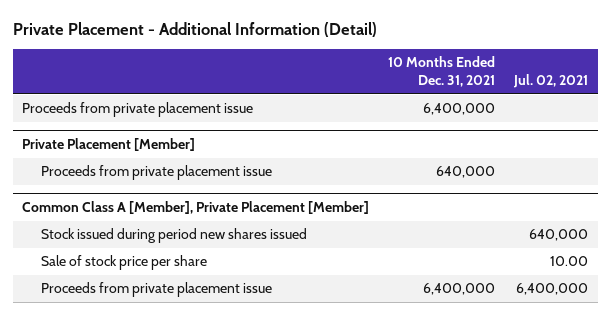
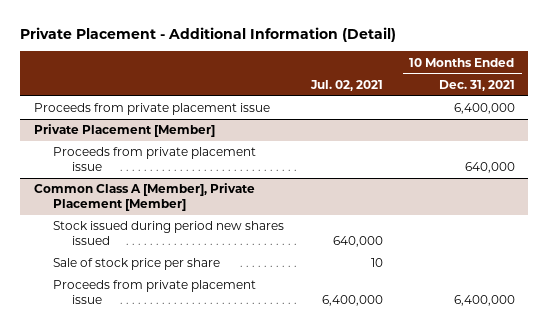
- | 10 Months Ended Dec. 31, 2021 | Jul. 02, 2021
+ | Jul. 02, 2021 | 10 Months Ended Dec. 31, 2021
@ Common Class A [Member], Private Placement [Member]
- Sale of stock price per share | | 10.00
+ Sale of stock price per share | 10 |

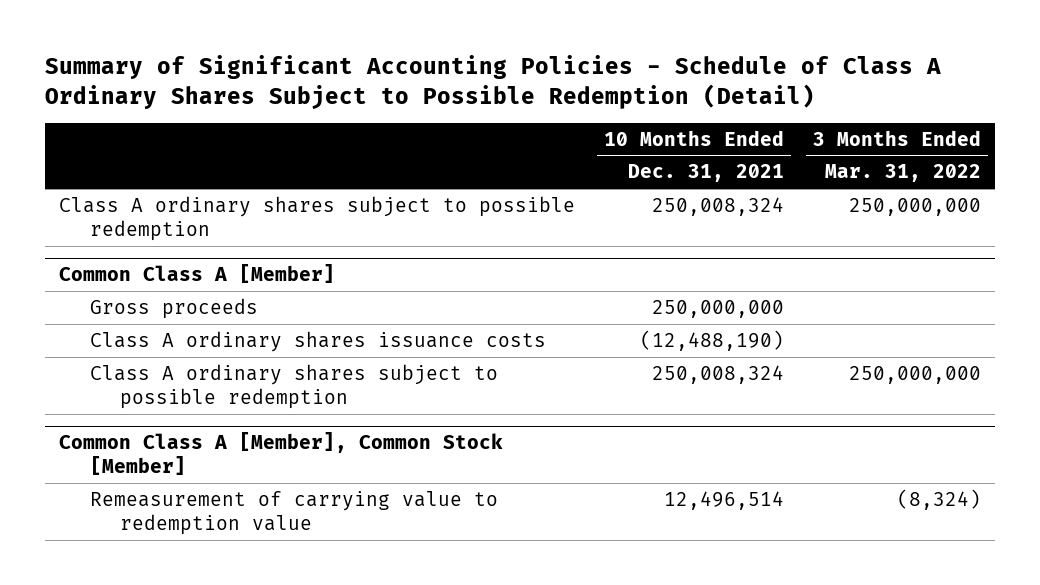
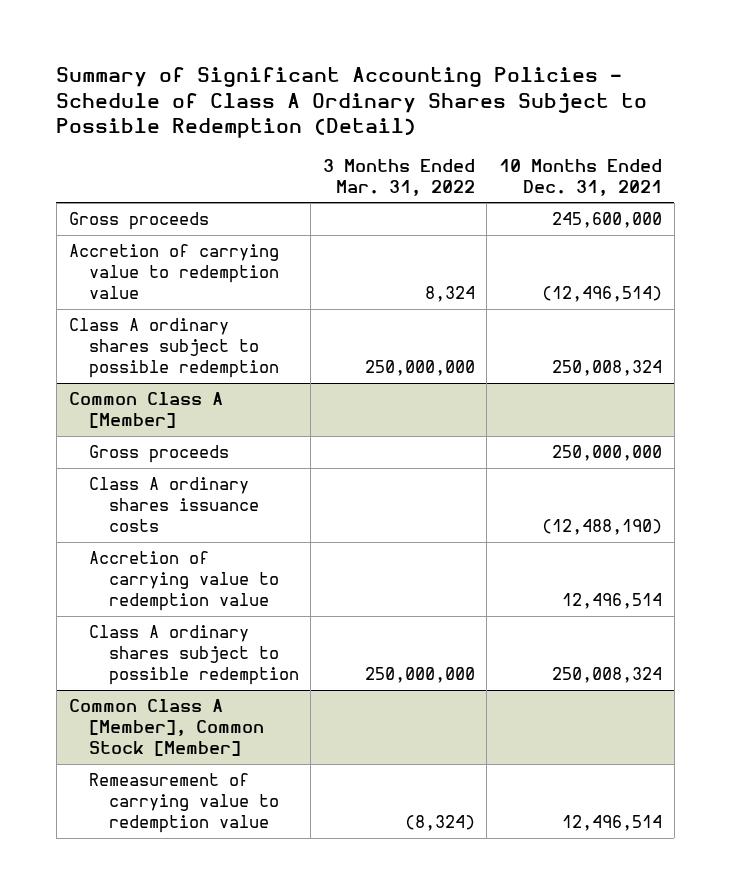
- | 10 Months Ended Dec. 31, 2021 | 3 Months Ended Mar. 31, 2022
+ | 3 Months Ended Mar. 31, 2022 | 10 Months Ended Dec. 31, 2021
+ Gross proceeds | | 245,600,000
+ Accretion of carrying value to redemption value | 8,324 | (12,496,514)
@ Common Class A [Member]
+ Accretion of carrying value to redemption value | | 12,496,514

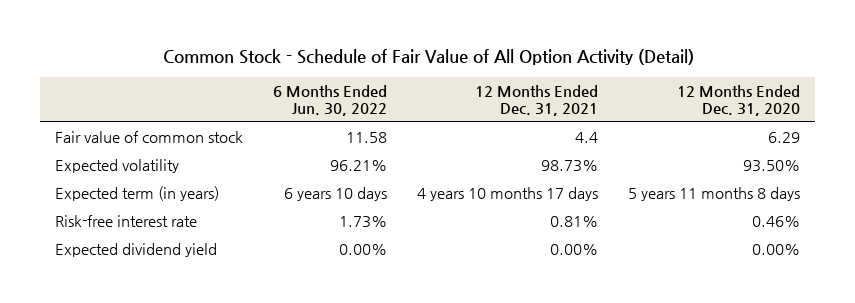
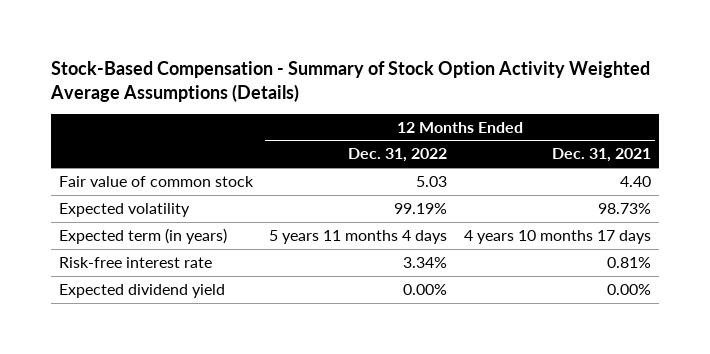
- Common Stock - Schedule of Fair Value of All Option Activity (Detail)
+ Stock-Based Compensation - Summary of Stock Option Activity Weighted Average Assumptions (Details)
- | 6 Months Ended Jun. 30, 2022 | 12 Months Ended Dec. 31, 2021 | 12 Months Ended Dec. 31, 2020
+ | 12 Months Ended Dec. 31, 2022 | 12 Months Ended Dec. 31, 2021
- Fair value of common stock | 11.58 | 4.4 | 6.29
+ Fair value of common stock | 5.03 | 4.40

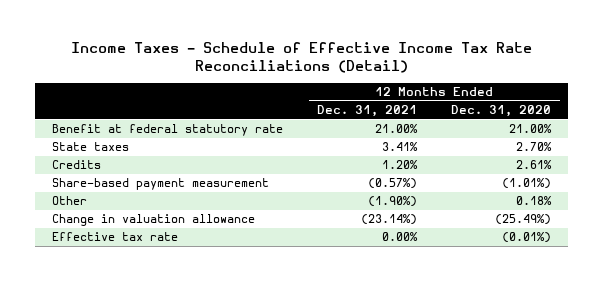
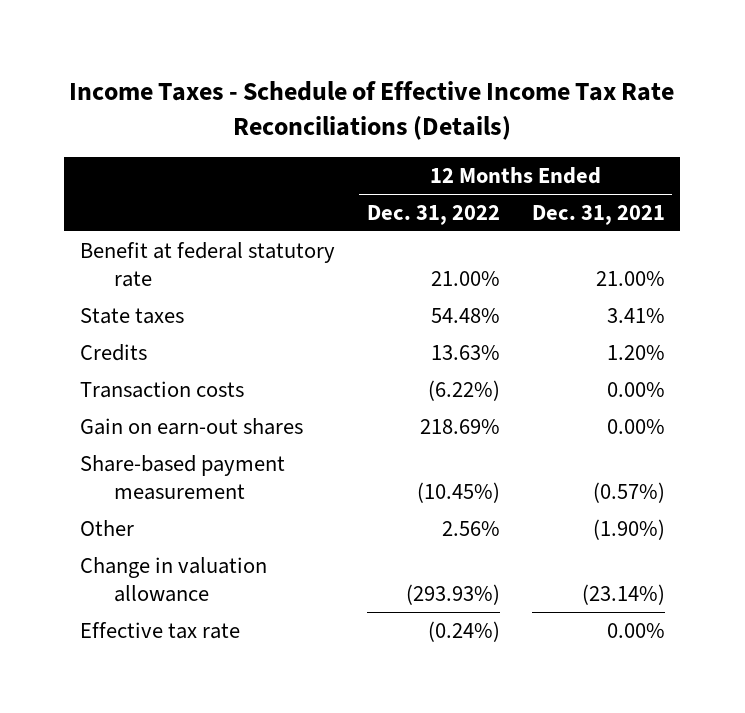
- Income Taxes - Schedule of Effective Income Tax Rate Reconciliations (Detail)
+ Income Taxes - Schedule of Effective Income Tax Rate Reconciliations (Details)
- | 12 Months Ended Dec. 31, 2021 | 12 Months Ended Dec. 31, 2020
+ | 12 Months Ended Dec. 31, 2022 | 12 Months Ended Dec. 31, 2021
+ Transaction costs | (6.22%) | 0.00%
+ Gain on earn-out shares | 218.69% | 0.00%

